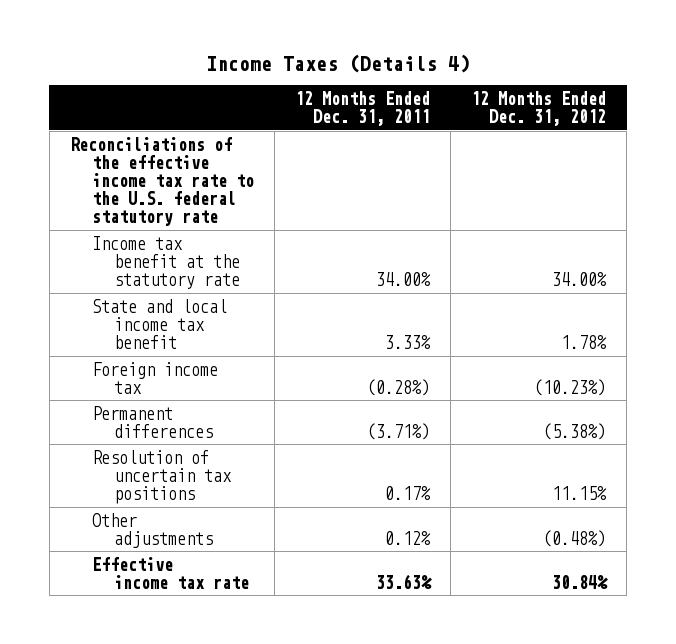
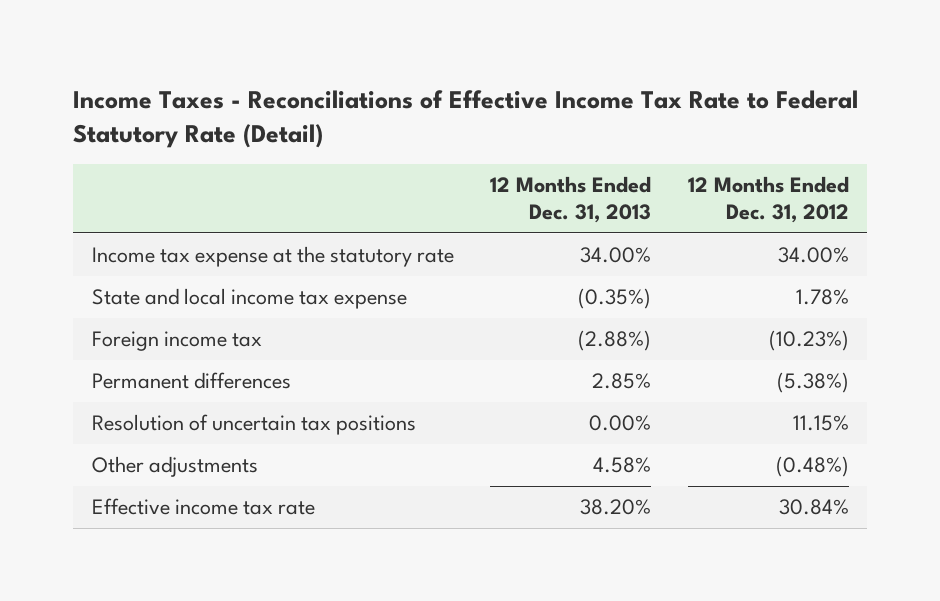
- Income Taxes (Details 4)
+ Income Taxes - Reconciliations of Effective Income Tax Rate to Federal Statutory Rate (Detail)
- | 12 Months Ended Dec. 31, 2011 | 12 Months Ended Dec. 31, 2012
+ | 12 Months Ended Dec. 31, 2013 | 12 Months Ended Dec. 31, 2012
- Reconciliations of the effective income tax rate to the U.S. federal statutory rate
- Income tax benefit at the statutory rate | 34.00% | 34.00%
- State and local income tax benefit | 3.33% | 1.78%
+ Income tax expense at the statutory rate | 34.00% | 34.00%
+ State and local income tax expense | (0.35%) | 1.78%

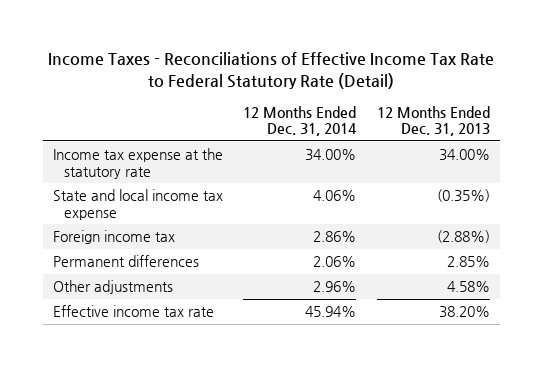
- | 12 Months Ended Dec. 31, 2013 | 12 Months Ended Dec. 31, 2012
+ | 12 Months Ended Dec. 31, 2014 | 12 Months Ended Dec. 31, 2013
- Resolution of uncertain tax positions | 0.00% | 11.15%

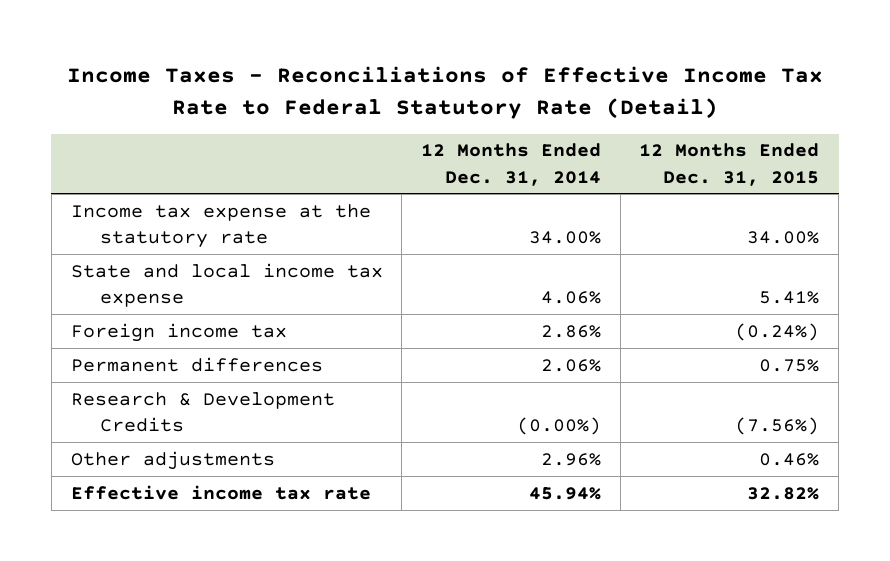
- | 12 Months Ended Dec. 31, 2014 | 12 Months Ended Dec. 31, 2013
+ | 12 Months Ended Dec. 31, 2014 | 12 Months Ended Dec. 31, 2015
+ Research & Development Credits | (0.00%) | (7.56%)

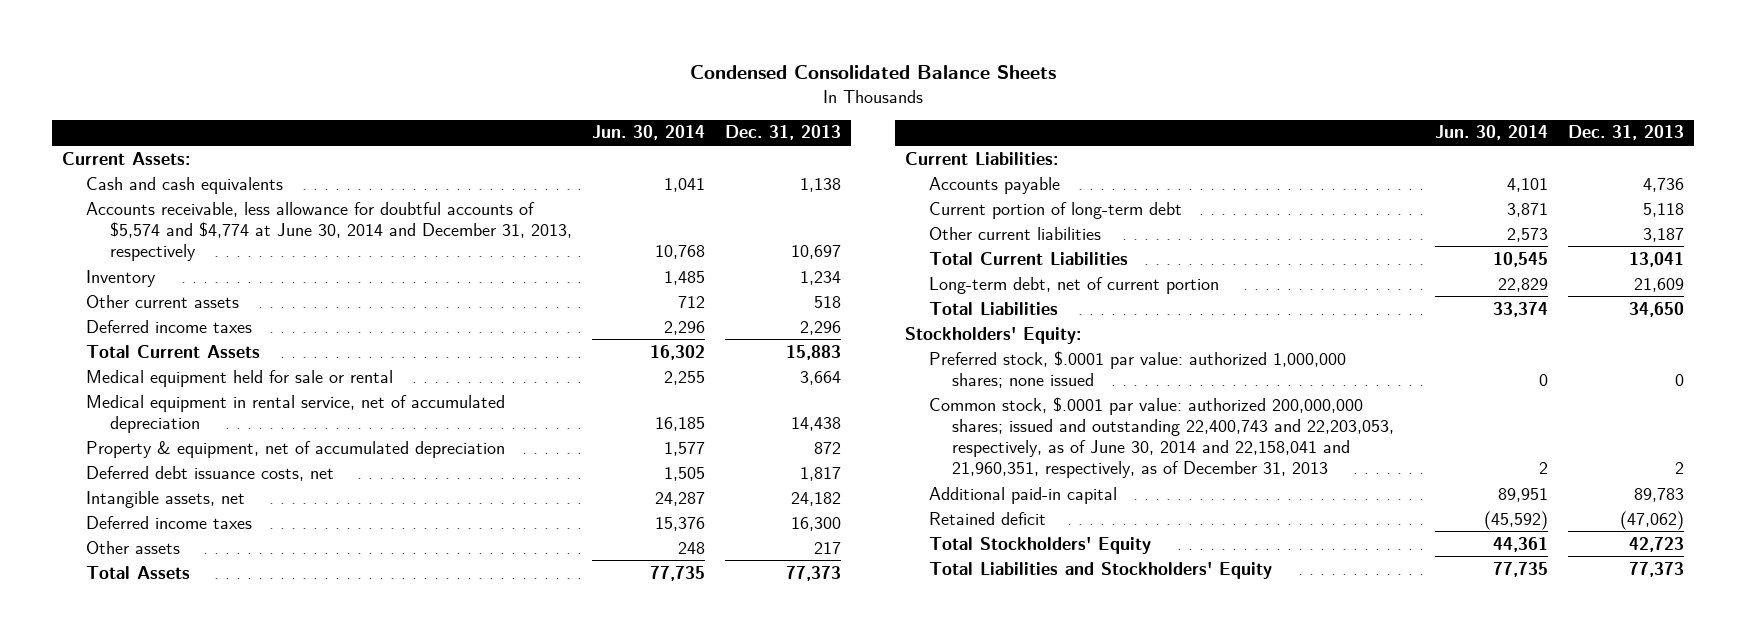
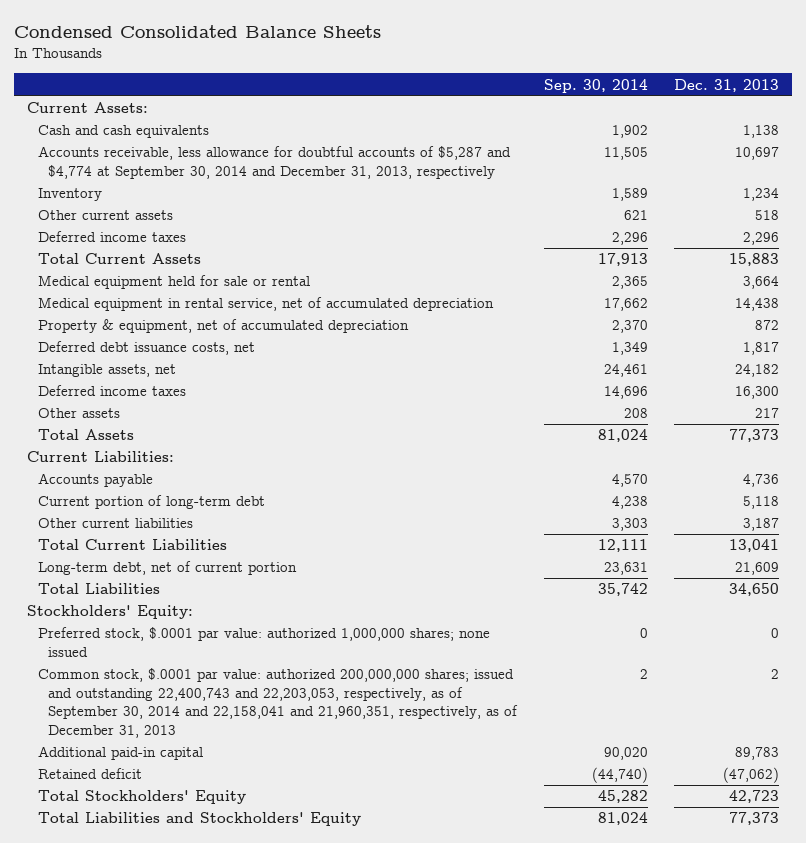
- | Jun. 30, 2014 | Dec. 31, 2013
+ | Sep. 30, 2014 | Dec. 31, 2013
- Accounts receivable, less allowance for doubtful accounts of $5,574 and $4,774 at June 30, 2014 and December 31, 2013, respectively | 10,768 | 10,697
+ Accounts receivable, less allowance for doubtful accounts of $5,287 and $4,774 at September 30, 2014 and December 31, 2013, respectively | 11,505 | 10,697
- Common stock, $.0001 par value: authorized 200,000,000 shares; issued and outstanding 22,400,743 and 22,203,053, respectively, as of June 30, 2014 and 22,158,041 and 21,960,351, respectively, as of December 31, 2013 | 2 | 2
+ Common stock, $.0001 par value: authorized 200,000,000 shares; issued and outstanding 22,400,743 and 22,203,053, respectively, as of September 30, 2014 and 22,158,041 and 21,960,351, respectively, as of December 31, 2013 | 2 | 2

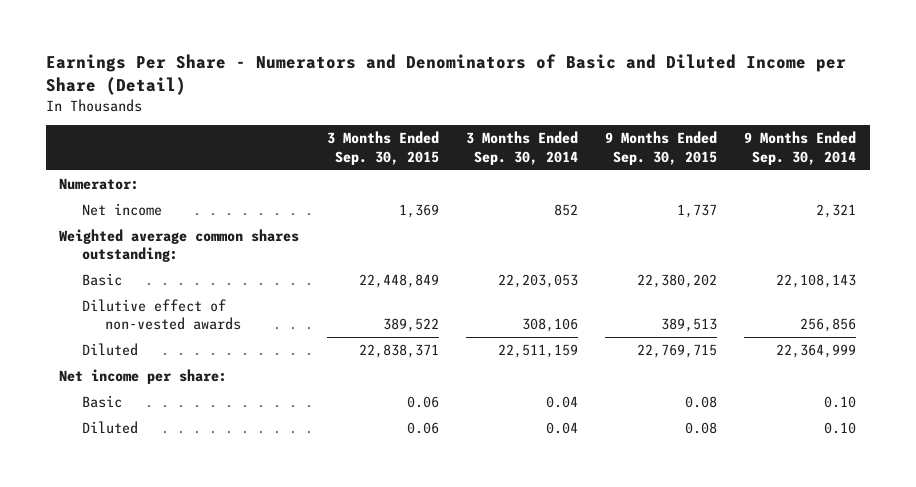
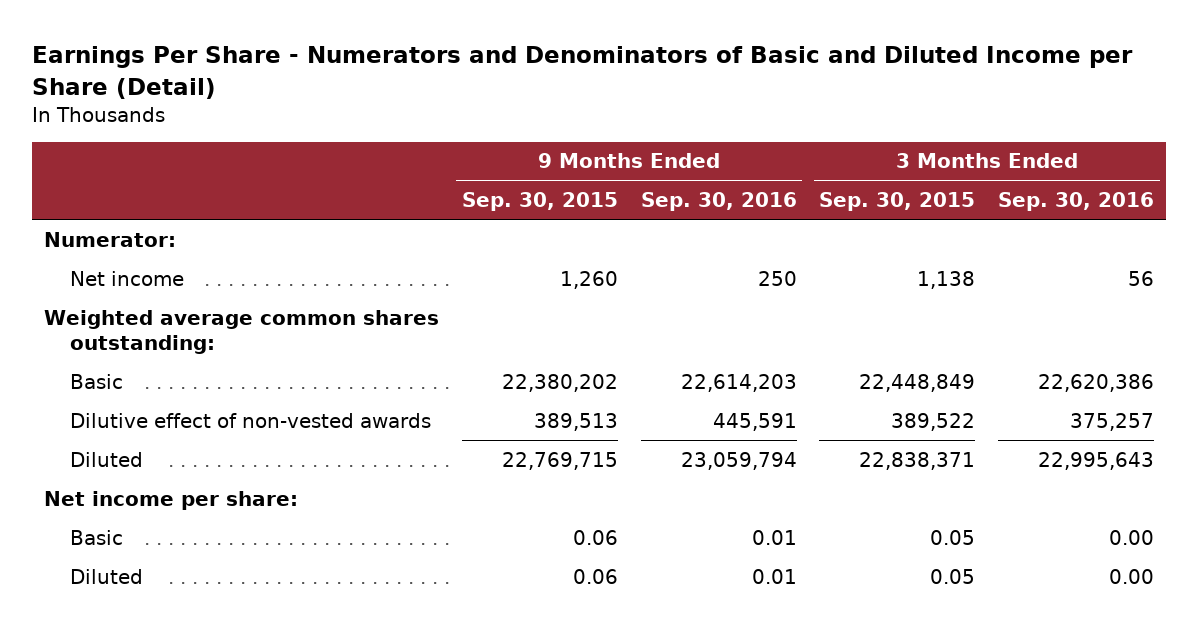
- | 3 Months Ended Sep. 30, 2015 | 3 Months Ended Sep. 30, 2014 | 9 Months Ended Sep. 30, 2015 | 9 Months Ended Sep. 30, 2014
+ | 9 Months Ended Sep. 30, 2015 | 9 Months Ended Sep. 30, 2016 | 3 Months Ended Sep. 30, 2015 | 3 Months Ended Sep. 30, 2016
- Net income | 1,369 | 852 | 1,737 | 2,321
+ Net income | 1,260 | 250 | 1,138 | 56
- Basic | 0.06 | 0.04 | 0.08 | 0.10
- Diluted | 0.06 | 0.04 | 0.08 | 0.10
+ Basic | 0.06 | 0.01 | 0.05 | 0.00
+ Diluted | 0.06 | 0.01 | 0.05 | 0.00

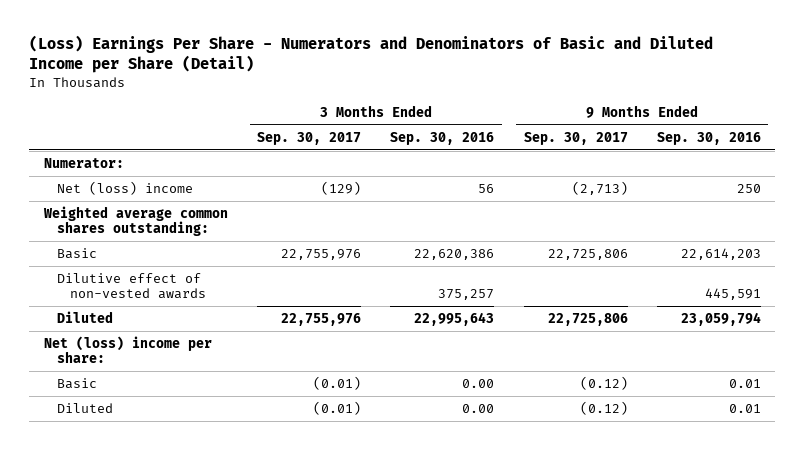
- Earnings Per Share - Numerators and Denominators of Basic and Diluted Income per Share (Detail)
+ (Loss) Earnings Per Share - Numerators and Denominators of Basic and Diluted Income per Share (Detail)
- | 9 Months Ended Sep. 30, 2015 | 9 Months Ended Sep. 30, 2016 | 3 Months Ended Sep. 30, 2015 | 3 Months Ended Sep. 30, 2016
+ | 3 Months Ended Sep. 30, 2017 | 3 Months Ended Sep. 30, 2016 | 9 Months Ended Sep. 30, 2017 | 9 Months Ended Sep. 30, 2016
- Net income | 1,260 | 250 | 1,138 | 56
+ Net (loss) income | (129) | 56 | (2,713) | 250
- Net income per share:
+ Net (loss) income per share:

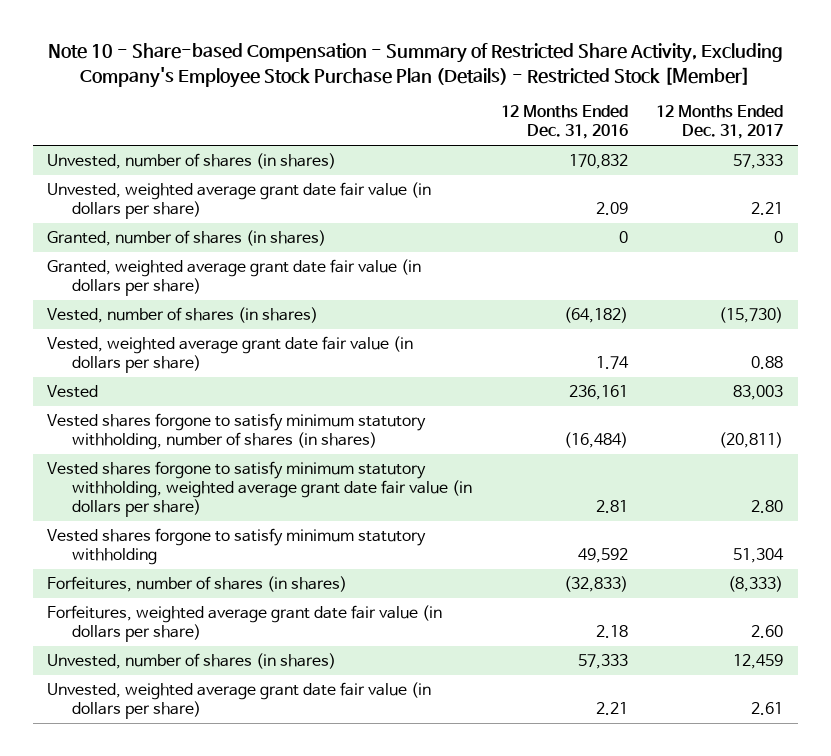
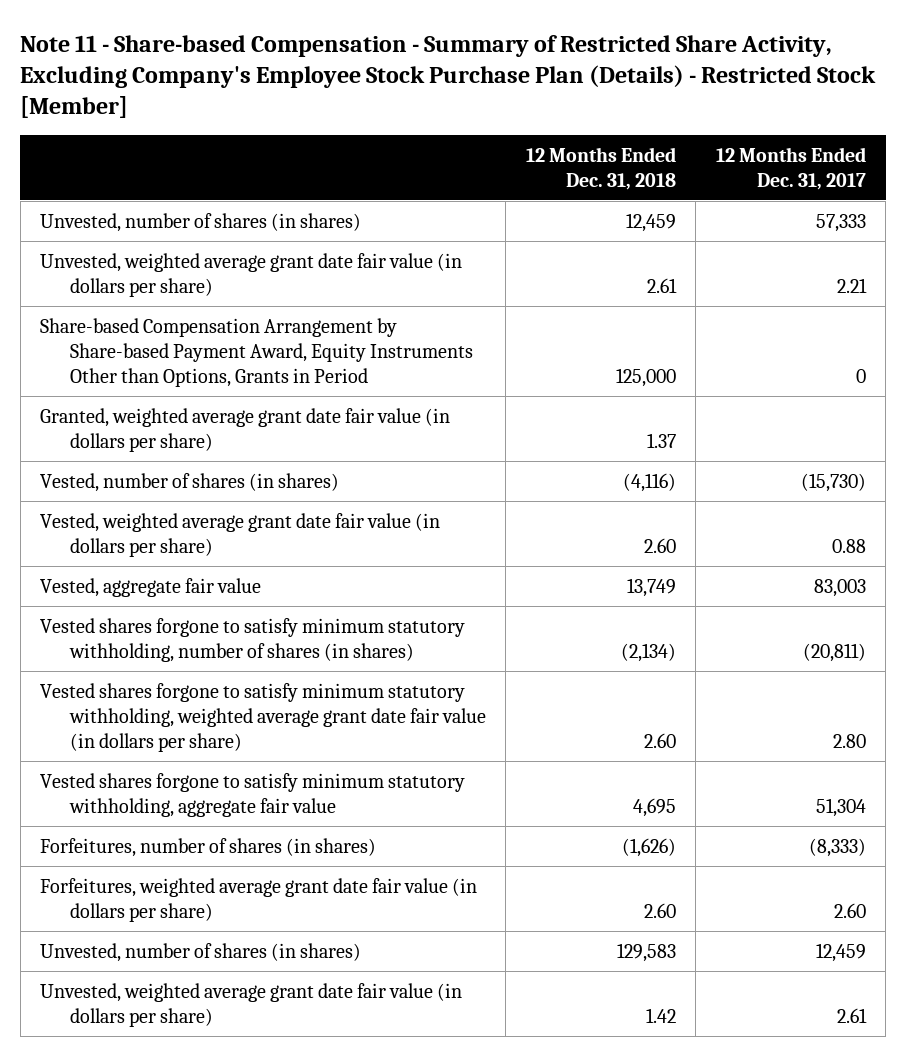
- Note 10 - Share-based Compensation - Summary of Restricted Share Activity, Excluding Company's Employee Stock Purchase Plan (Details) - Restricted Stock [Member]
+ Note 11 - Share-based Compensation - Summary of Restricted Share Activity, Excluding Company's Employee Stock Purchase Plan (Details) - Restricted Stock [Member]
- | 12 Months Ended Dec. 31, 2016 | 12 Months Ended Dec. 31, 2017
+ | 12 Months Ended Dec. 31, 2018 | 12 Months Ended Dec. 31, 2017
- Granted, number of shares (in shares) | 0 | 0
+ Share-based Compensation Arrangement by Share-based Payment Award, Equity Instruments Other than Options, Grants in Period | 125,000 | 0
- Vested | 236,161 | 83,003
+ Vested, aggregate fair value | 13,749 | 83,003
- Vested shares forgone to satisfy minimum statutory withholding | 49,592 | 51,304
+ Vested shares forgone to satisfy minimum statutory withholding, aggregate fair value | 4,695 | 51,304

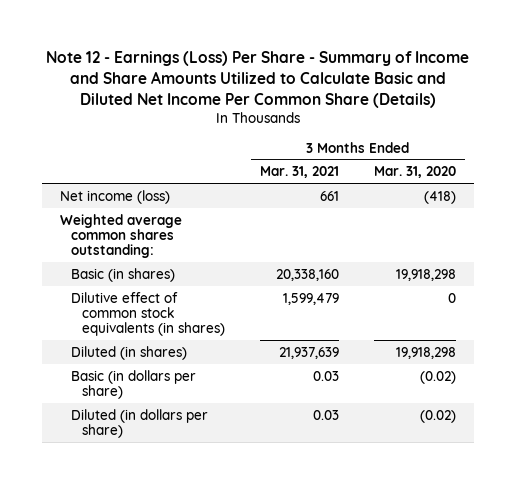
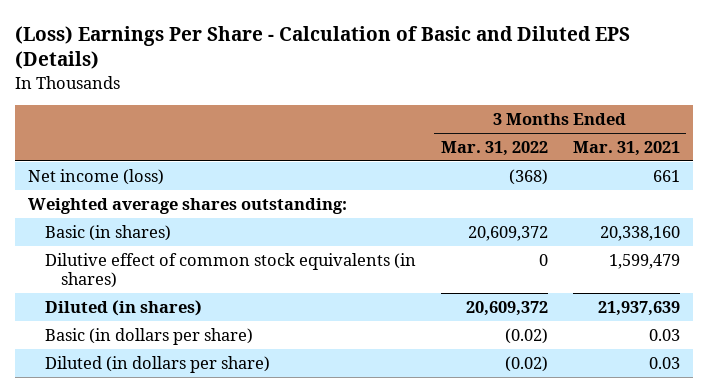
- Note 12 - Earnings (Loss) Per Share - Summary of Income and Share Amounts Utilized to Calculate Basic and Diluted Net Income Per Common Share (Details)
+ (Loss) Earnings Per Share - Calculation of Basic and Diluted EPS (Details)
- | 3 Months Ended Mar. 31, 2021 | 3 Months Ended Mar. 31, 2020
+ | 3 Months Ended Mar. 31, 2022 | 3 Months Ended Mar. 31, 2021
- Weighted average common shares outstanding:
+ Weighted average shares outstanding:

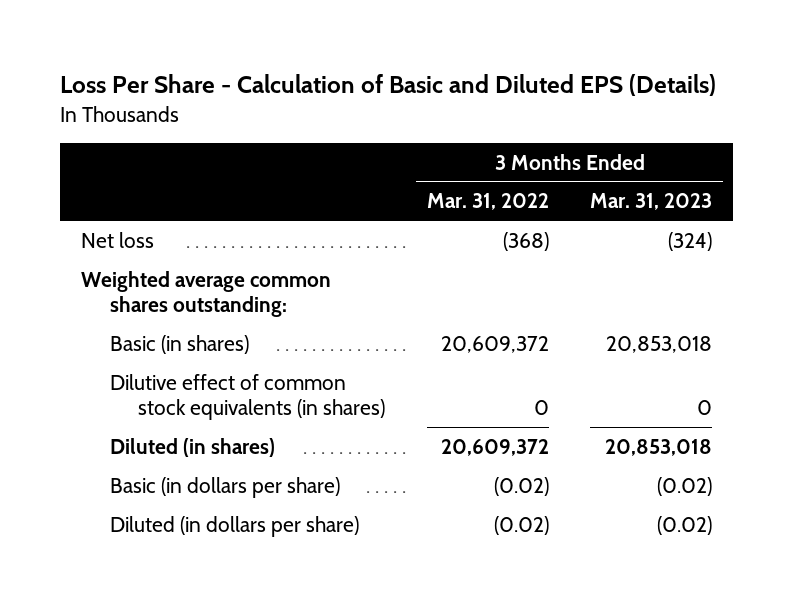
- (Loss) Earnings Per Share - Calculation of Basic and Diluted EPS (Details)
+ Loss Per Share - Calculation of Basic and Diluted EPS (Details)
- | 3 Months Ended Mar. 31, 2022 | 3 Months Ended Mar. 31, 2021
+ | 3 Months Ended Mar. 31, 2022 | 3 Months Ended Mar. 31, 2023
- Net income (loss) | (368) | 661
- Weighted average shares outstanding:
+ Net loss | (368) | (324)
+ Weighted average common shares outstanding:

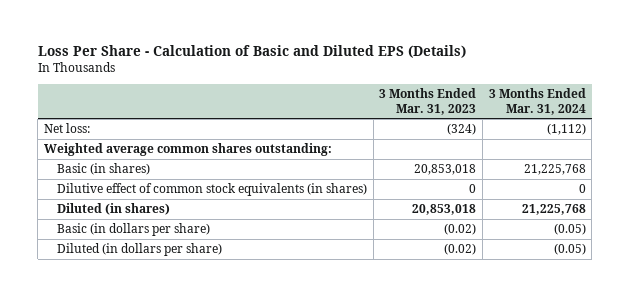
- | 3 Months Ended Mar. 31, 2022 | 3 Months Ended Mar. 31, 2023
+ | 3 Months Ended Mar. 31, 2023 | 3 Months Ended Mar. 31, 2024
- Net loss | (368) | (324)
+ Net loss: | (324) | (1,112)

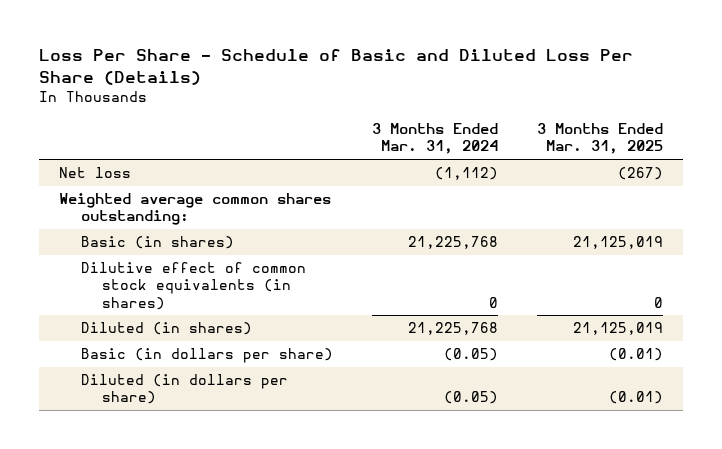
- Loss Per Share - Calculation of Basic and Diluted EPS (Details)
+ Loss Per Share - Schedule of Basic and Diluted Loss Per Share (Details)
- | 3 Months Ended Mar. 31, 2023 | 3 Months Ended Mar. 31, 2024
+ | 3 Months Ended Mar. 31, 2024 | 3 Months Ended Mar. 31, 2025
- Net loss: | (324) | (1,112)
+ Net loss | (1,112) | (267)

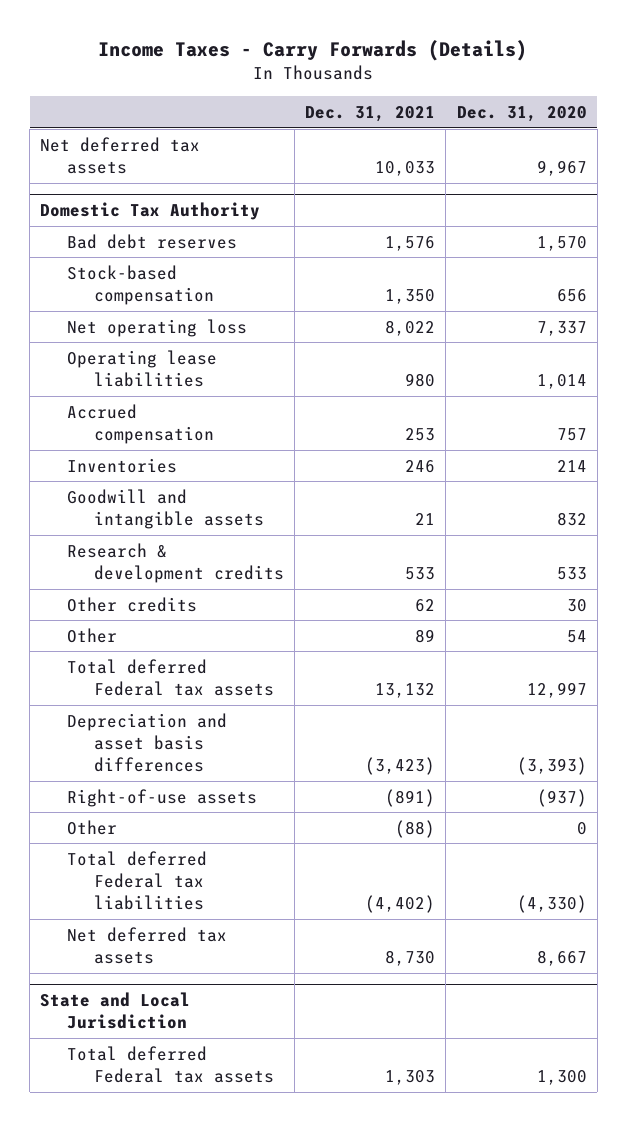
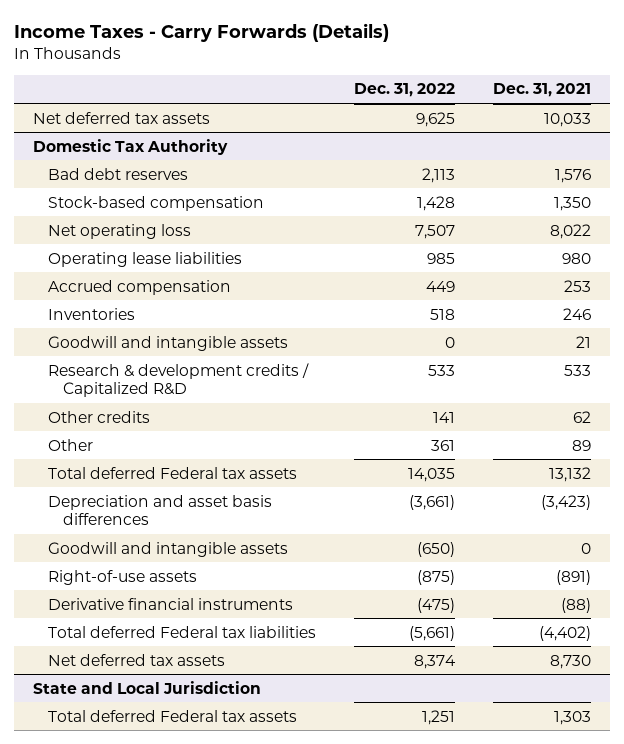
- | Dec. 31, 2021 | Dec. 31, 2020
+ | Dec. 31, 2022 | Dec. 31, 2021
@ Domestic Tax Authority
- Research & development credits | 533 | 533
+ Research & development credits / Capitalized R&D | 533 | 533
+ Goodwill and intangible assets | (650) | 0
- Other | (88) | 0
+ Derivative financial instruments | (475) | (88)

